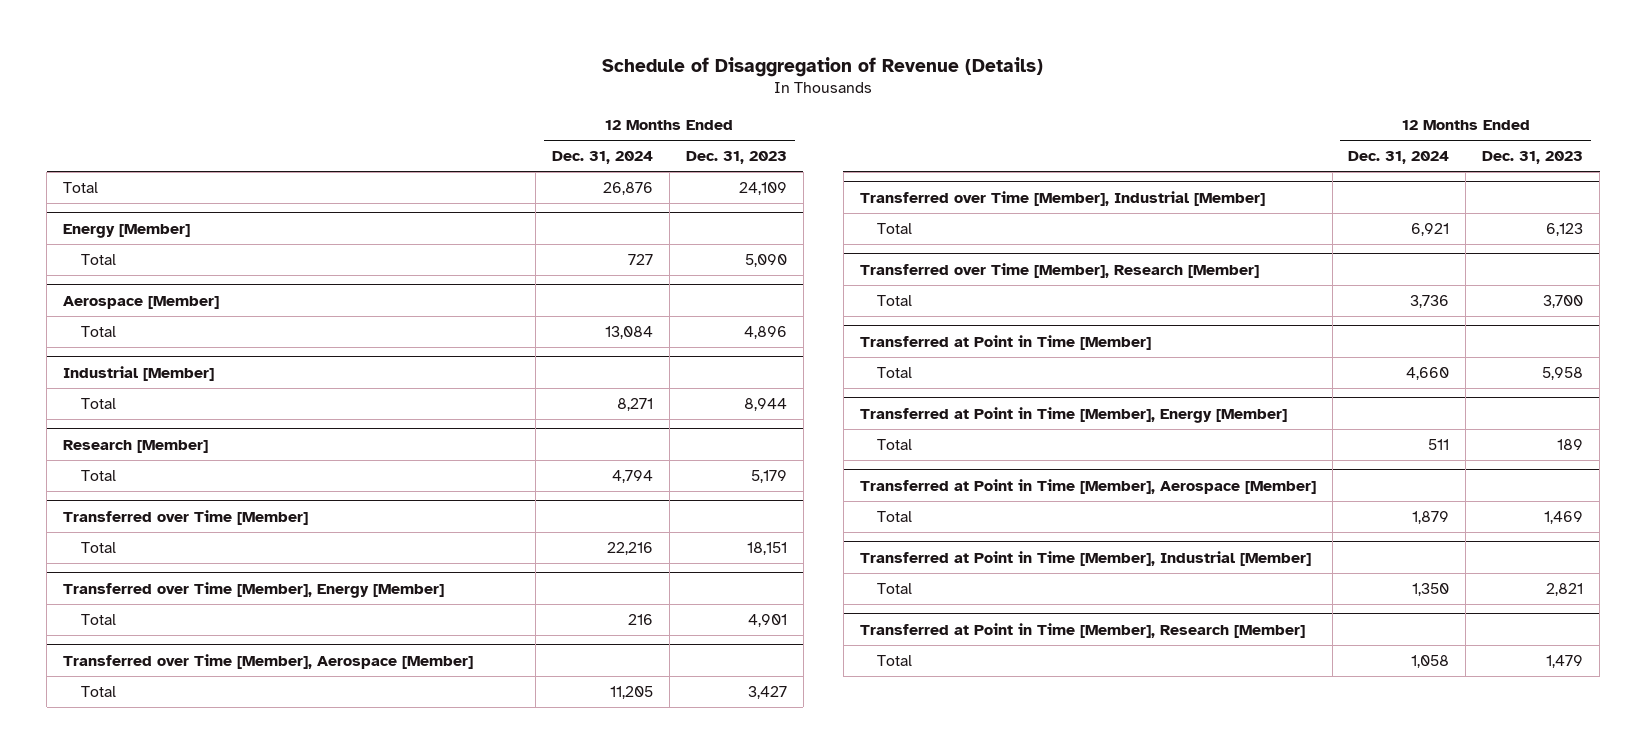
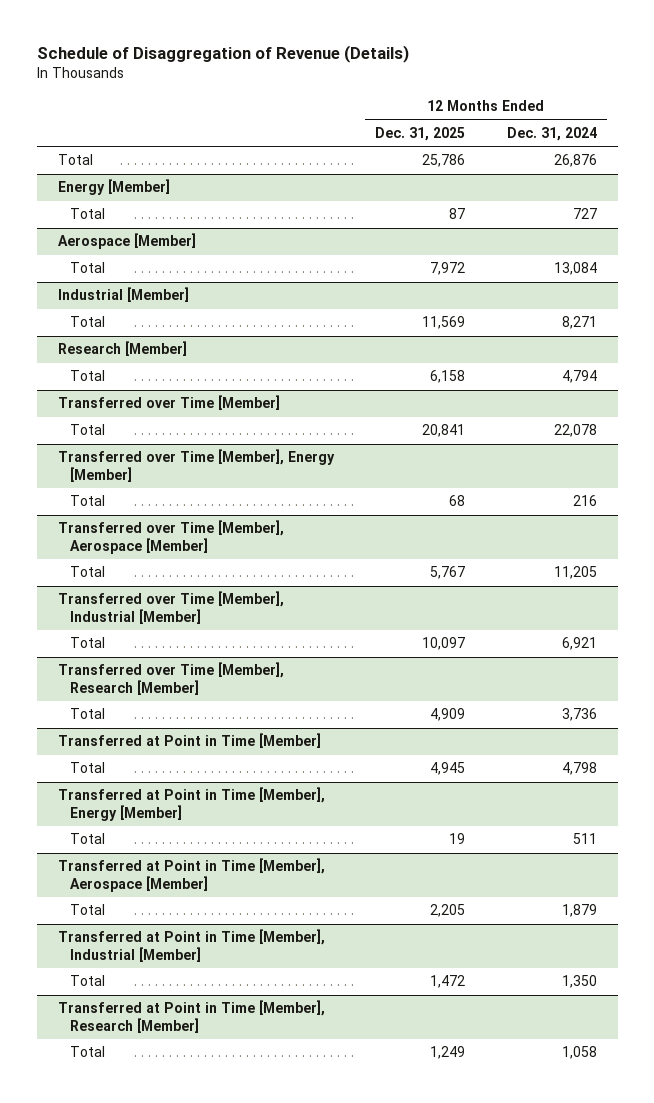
- | 12 Months Ended Dec. 31, 2024 | 12 Months Ended Dec. 31, 2023
+ | 12 Months Ended Dec. 31, 2025 | 12 Months Ended Dec. 31, 2024
@ Transferred over Time [Member]
- Total | 22,216 | 18,151
+ Total | 20,841 | 22,078
@ Transferred at Point in Time [Member]
- Total | 4,660 | 5,958
+ Total | 4,945 | 4,798

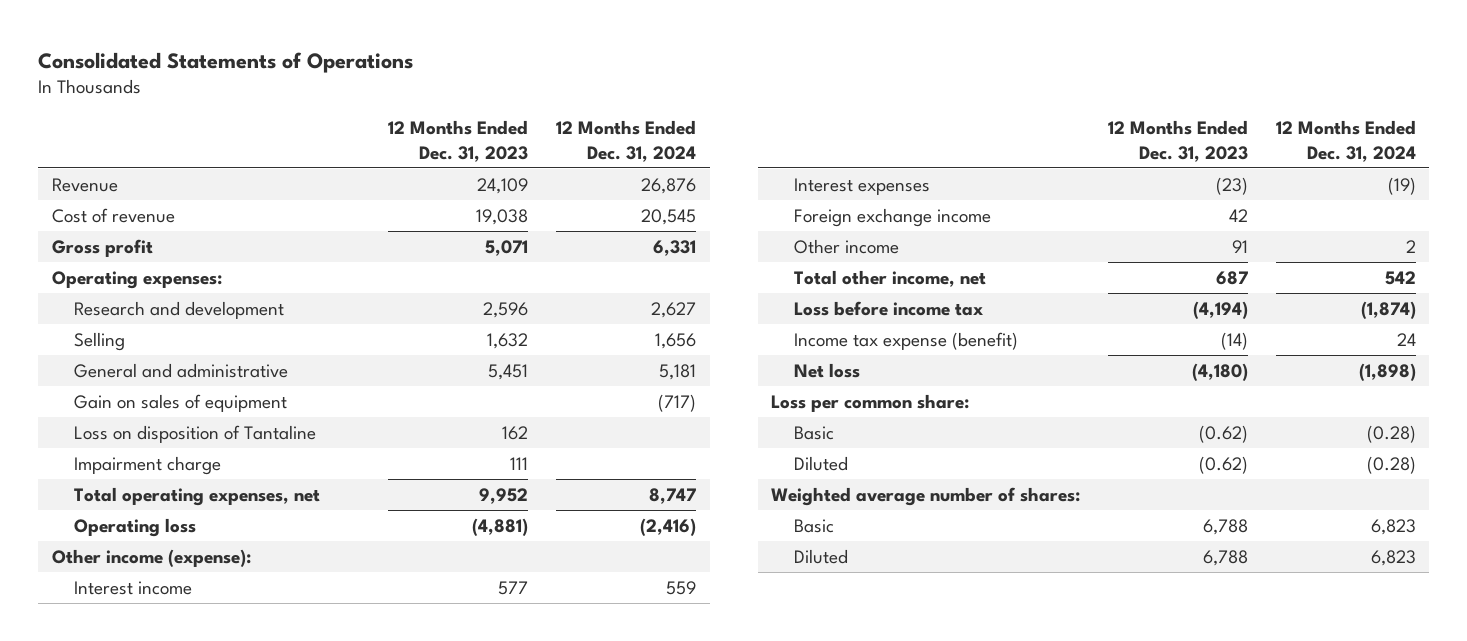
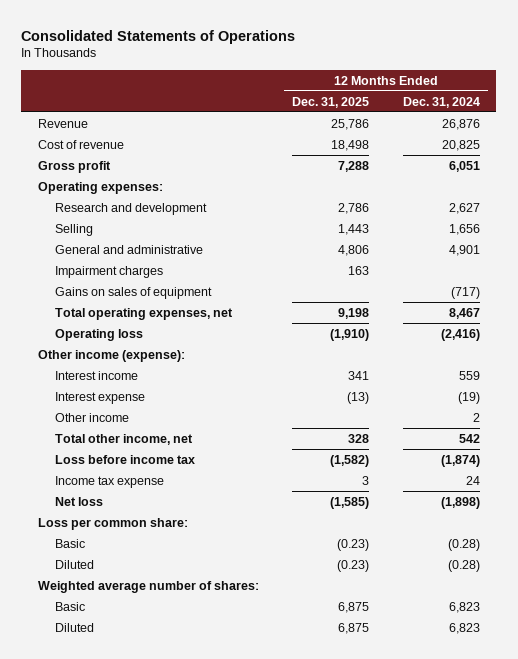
- | 12 Months Ended Dec. 31, 2023 | 12 Months Ended Dec. 31, 2024
+ | 12 Months Ended Dec. 31, 2025 | 12 Months Ended Dec. 31, 2024
- Cost of revenue | 19,038 | 20,545
- Gross profit | 5,071 | 6,331
+ Cost of revenue | 18,498 | 20,825
+ Gross profit | 7,288 | 6,051
- General and administrative | 5,451 | 5,181
- Gain on sales of equipment | | (717)
- Loss on disposition of Tantaline | 162 |
- Impairment charge | 111 |
- Total operating expenses, net | 9,952 | 8,747
+ General and administrative | 4,806 | 4,901
+ Impairment charges | 163 |
+ Gains on sales of equipment | | (717)
+ Total operating expenses, net | 9,198 | 8,467
- Interest expenses | (23) | (19)
- Foreign exchange income | 42 |
+ Interest expense | (13) | (19)
- Income tax expense (benefit) | (14) | 24
+ Income tax expense | 3 | 24

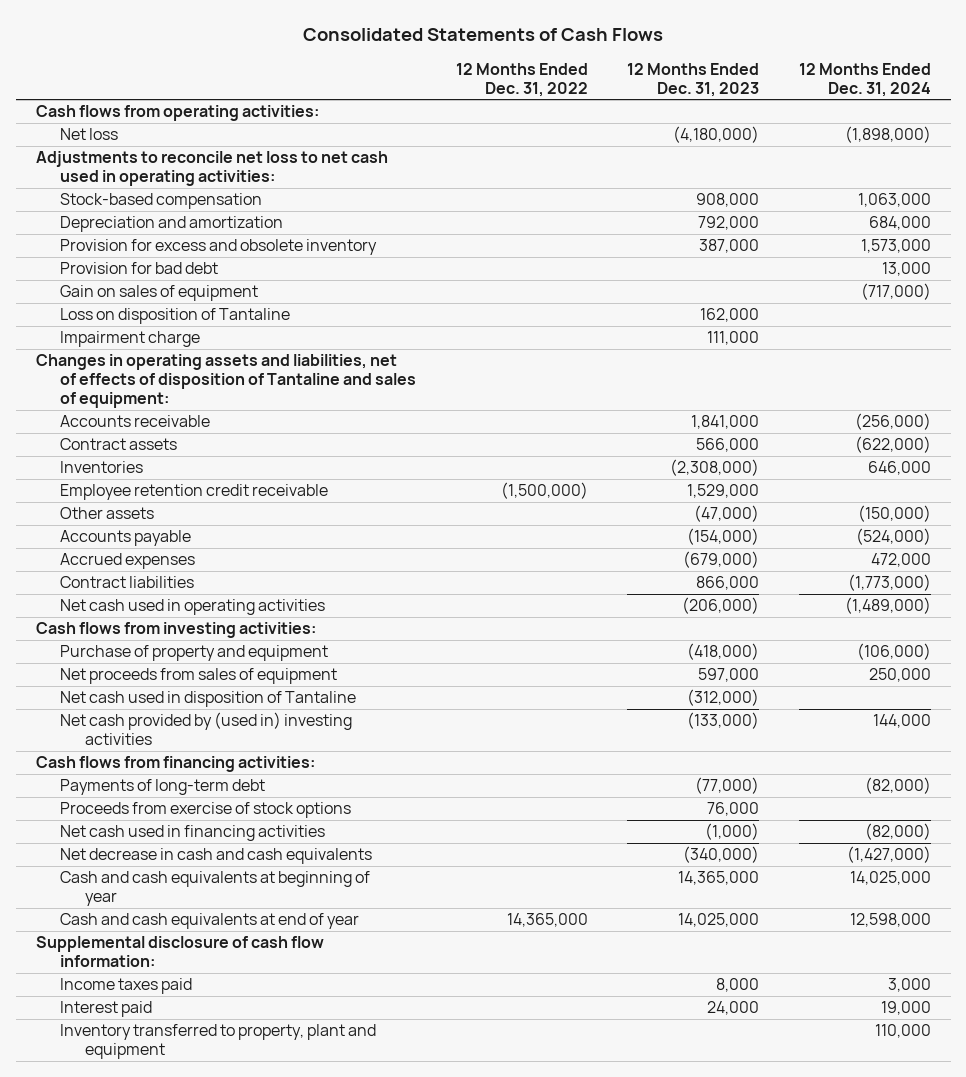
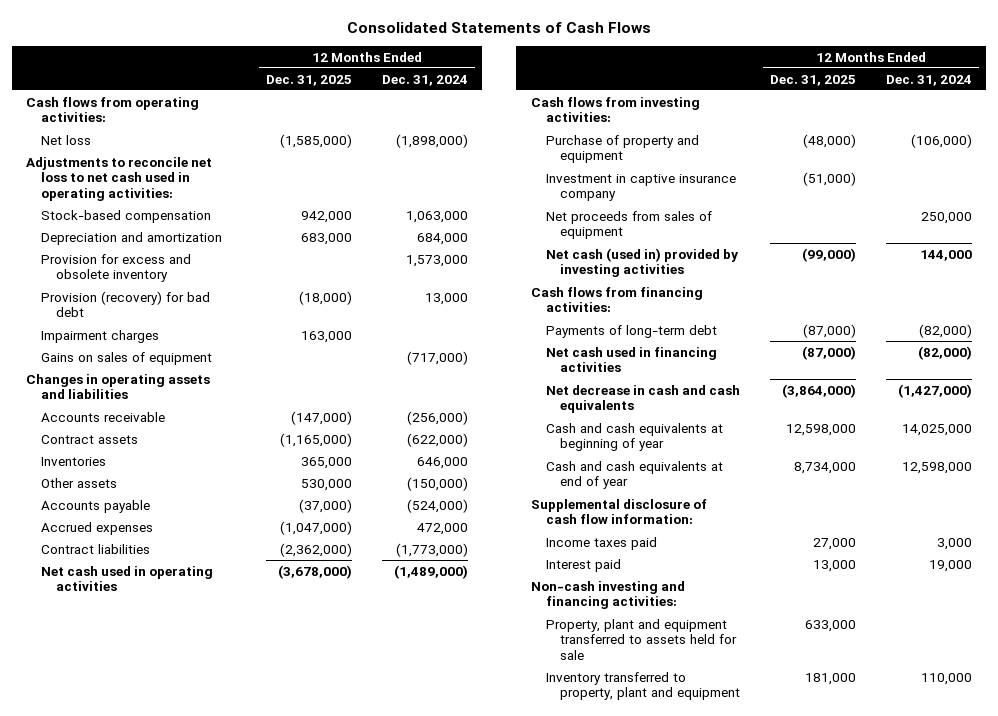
- | 12 Months Ended Dec. 31, 2022 | 12 Months Ended Dec. 31, 2023 | 12 Months Ended Dec. 31, 2024
+ | 12 Months Ended Dec. 31, 2025 | 12 Months Ended Dec. 31, 2024
- Provision for bad debt | | | 13,000
- Gain on sales of equipment | | | (717,000)
- Loss on disposition of Tantaline | | 162,000 |
- Impairment charge | | 111,000 |
- Changes in operating assets and liabilities, net of effects of disposition of Tantaline and sales of equipment:
+ Provision (recovery) for bad debt | (18,000) | 13,000
+ Impairment charges | 163,000 |
+ Gains on sales of equipment | | (717,000)
+ Changes in operating assets and liabilities
- Employee retention credit receivable | (1,500,000) | 1,529,000 |
+ Investment in captive insurance company | (51,000) |
- Net cash used in disposition of Tantaline | | (312,000) |
- Net cash provided by (used in) investing activities | | (133,000) | 144,000
+ Net cash (used in) provided by investing activities | (99,000) | 144,000
- Proceeds from exercise of stock options | | 76,000 |
+ Non-cash investing and financing activities:
+ Property, plant and equipment transferred to assets held for sale | 633,000 |

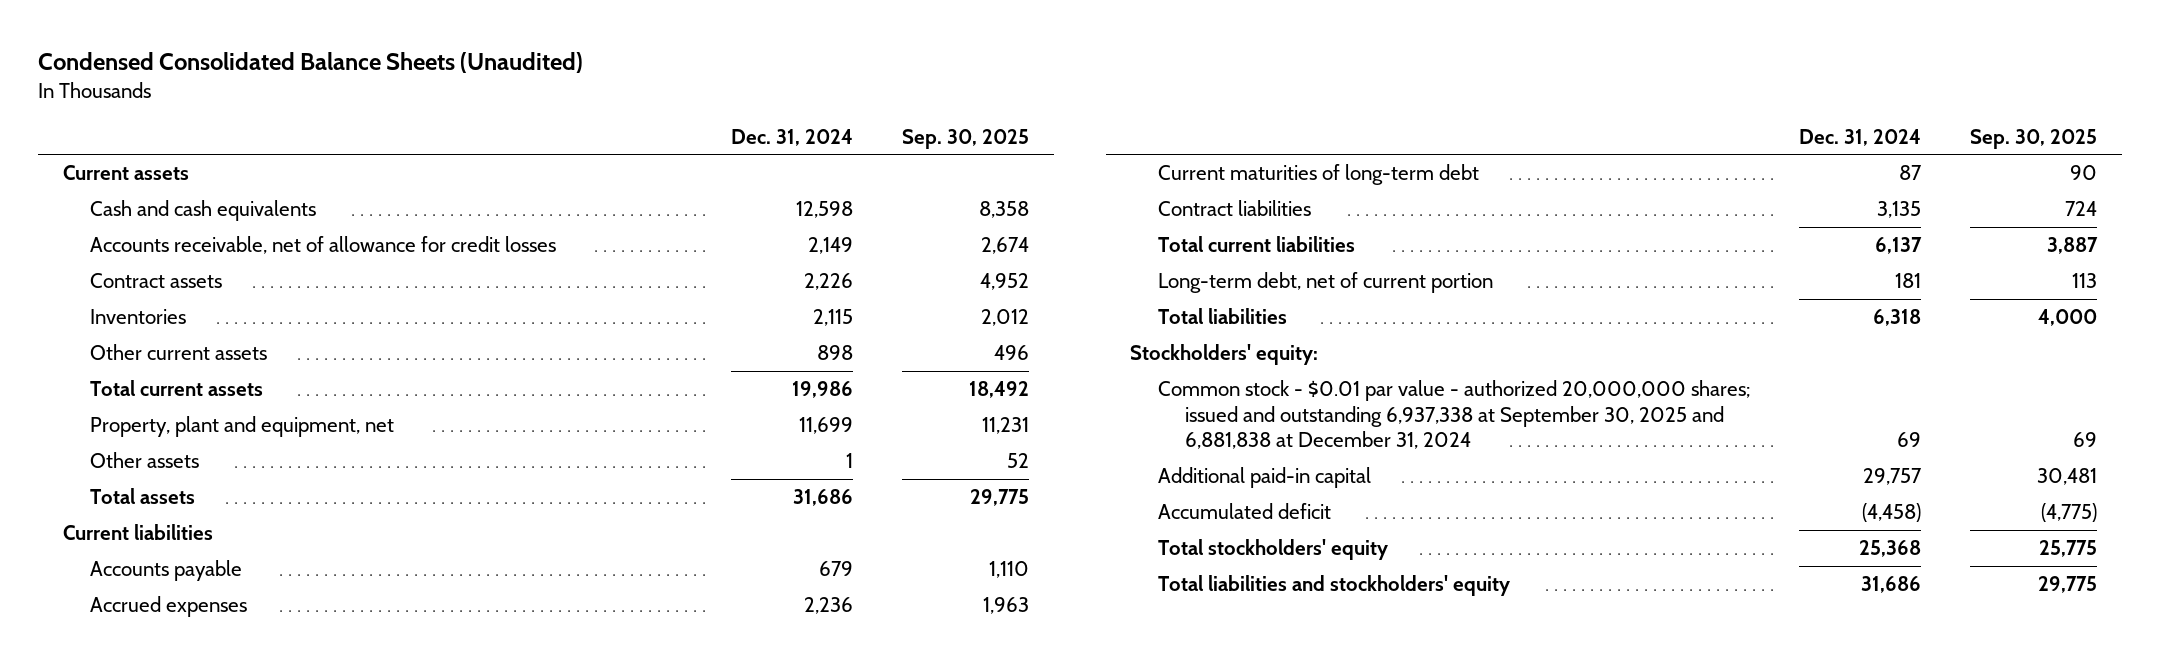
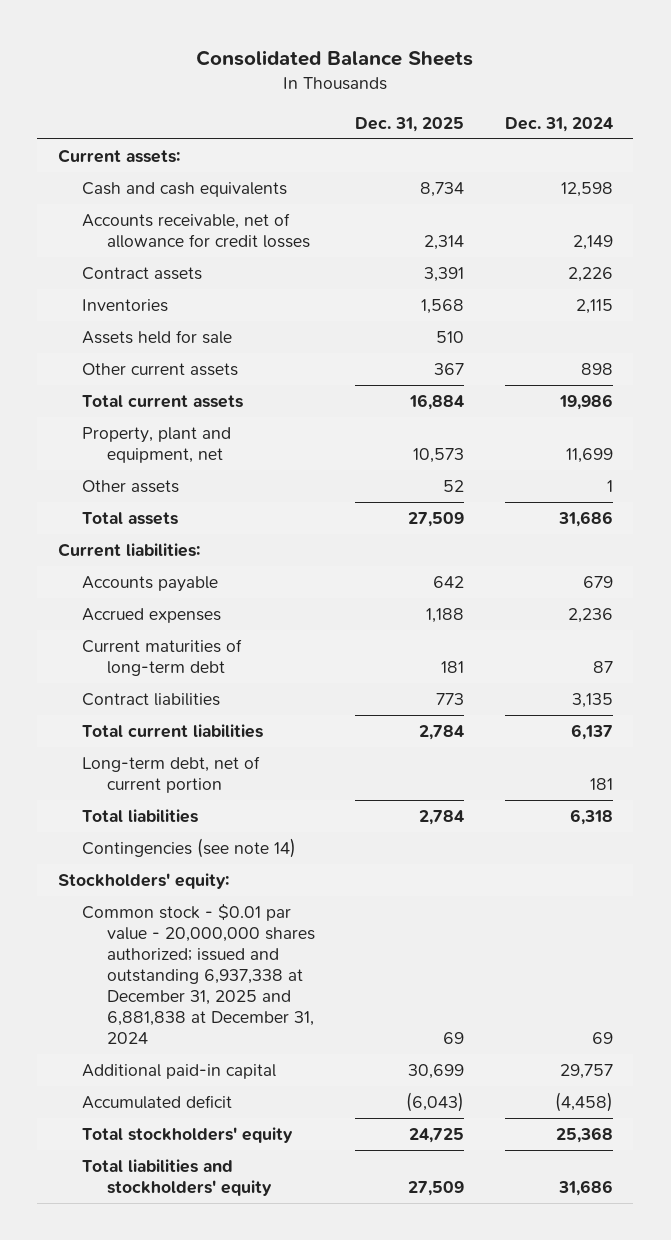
- Condensed Consolidated Balance Sheets (Unaudited)
+ Consolidated Balance Sheets
- | Dec. 31, 2024 | Sep. 30, 2025
+ | Dec. 31, 2025 | Dec. 31, 2024
- Current assets
+ Current assets:
+ Assets held for sale | 510 |
- Current liabilities
+ Current liabilities:
+ Contingencies (see note 14)
- Common stock - $0.01 par value - authorized 20,000,000 shares; issued and outstanding 6,937,338 at September 30, 2025 and 6,881,838 at December 31, 2024 | 69 | 69
+ Common stock - $0.01 par value - 20,000,000 shares authorized; issued and outstanding 6,937,338 at December 31, 2025 and 6,881,838 at December 31, 2024 | 69 | 69

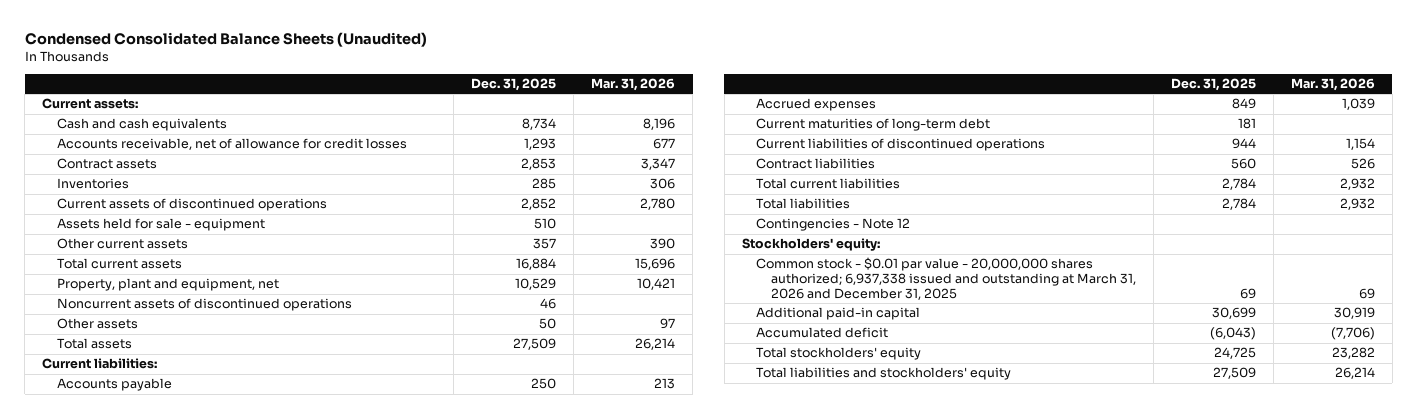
- Consolidated Balance Sheets
+ Condensed Consolidated Balance Sheets (Unaudited)
- | Dec. 31, 2025 | Dec. 31, 2024
+ | Dec. 31, 2025 | Mar. 31, 2026
- Accounts receivable, net of allowance for credit losses | 2,314 | 2,149
- Contract assets | 3,391 | 2,226
- Inventories | 1,568 | 2,115
- Assets held for sale | 510 |
- Other current assets | 367 | 898
+ Accounts receivable, net of allowance for credit losses | 1,293 | 677
+ Contract assets | 2,853 | 3,347
+ Inventories | 285 | 306
+ Current assets of discontinued operations | 2,852 | 2,780
+ Assets held for sale - equipment | 510 |
+ Other current assets | 357 | 390
- Property, plant and equipment, net | 10,573 | 11,699
- Other assets | 52 | 1
+ Property, plant and equipment, net | 10,529 | 10,421
+ Noncurrent assets of discontinued operations | 46 |
+ Other assets | 50 | 97
- Accounts payable | 642 | 679
- Accrued expenses | 1,188 | 2,236
+ Accounts payable | 250 | 213
+ Accrued expenses | 849 | 1,039
- Contract liabilities | 773 | 3,135
+ Current liabilities of discontinued operations | 944 | 1,154
+ Contract liabilities | 560 | 526
- Long-term debt, net of current portion | | 181
- Contingencies (see note 14)
+ Contingencies - Note 12
- Common stock - $0.01 par value - 20,000,000 shares authorized; issued and outstanding 6,937,338 at December 31, 2025 and 6,881,838 at December 31, 2024 | 69 | 69
+ Common stock - $0.01 par value - 20,000,000 shares authorized; 6,937,338 issued and outstanding at March 31, 2026 and December 31, 2025 | 69 | 69

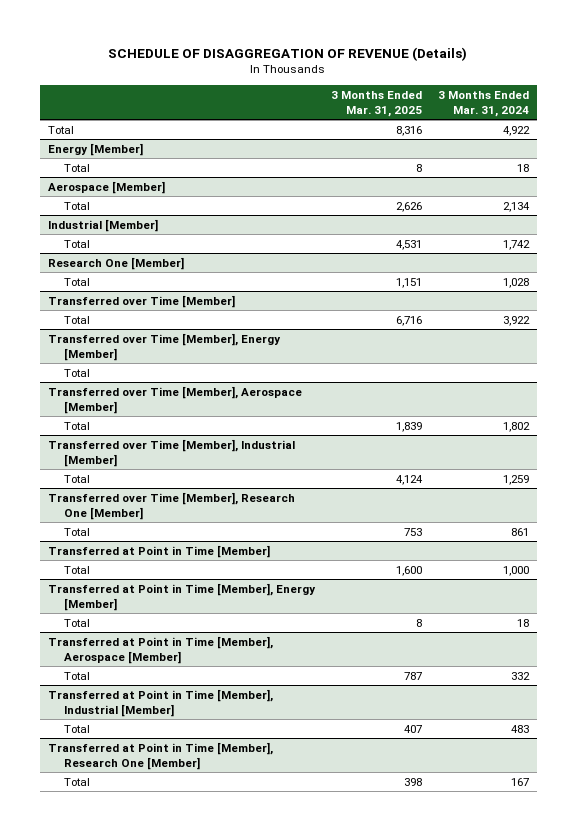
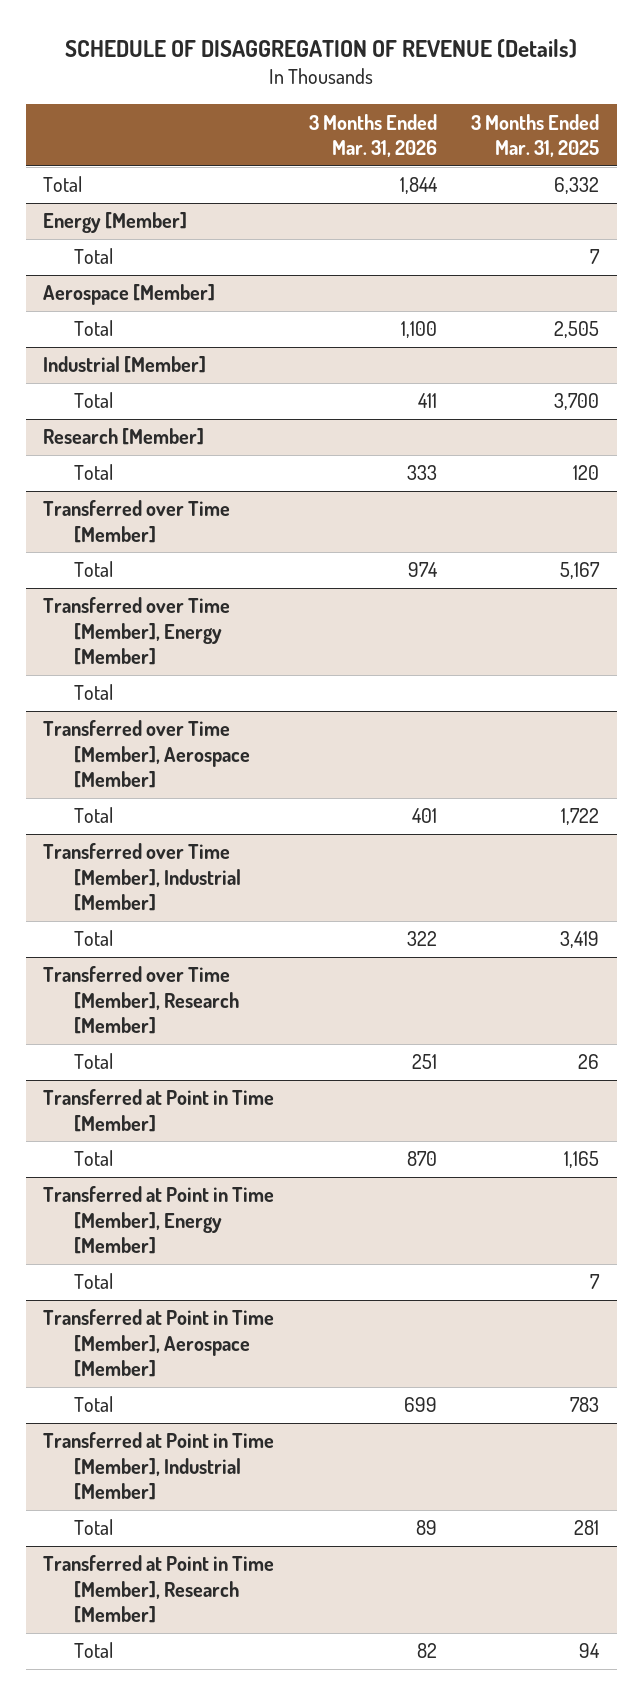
- | 3 Months Ended Mar. 31, 2025 | 3 Months Ended Mar. 31, 2024
+ | 3 Months Ended Mar. 31, 2026 | 3 Months Ended Mar. 31, 2025
- Total | 8,316 | 4,922
+ Total | 1,844 | 6,332
@ Energy [Member]
- Total | 8 | 18
+ Total | | 7
@ Aerospace [Member]
- Total | 2,626 | 2,134
+ Total | 1,100 | 2,505
@ Industrial [Member]
- Total | 4,531 | 1,742
- Research One [Member]
- Total | 1,151 | 1,028
@ Industrial [Member]
+ Total | 411 | 3,700
+ Research [Member]
+ Total | 333 | 120
@ Transferred over Time [Member]
- Total | 6,716 | 3,922
+ Total | 974 | 5,167
@ Transferred over Time [Member], Aerospace [Member]
- Total | 1,839 | 1,802
+ Total | 401 | 1,722
@ Transferred over Time [Member], Industrial [Member]
- Total | 4,124 | 1,259
- Transferred over Time [Member], Research One [Member]
- Total | 753 | 861
@ Transferred over Time [Member], Industrial [Member]
+ Total | 322 | 3,419
+ Transferred over Time [Member], Research [Member]
+ Total | 251 | 26
@ Transferred at Point in Time [Member]
- Total | 1,600 | 1,000
+ Total | 870 | 1,165
@ Transferred at Point in Time [Member], Energy [Member]
- Total | 8 | 18
+ Total | | 7
@ Transferred at Point in Time [Member], Aerospace [Member]
- Total | 787 | 332
+ Total | 699 | 783
@ Transferred at Point in Time [Member], Industrial [Member]
- Total | 407 | 483
- Transferred at Point in Time [Member], Research One [Member]
- Total | 398 | 167
@ Transferred at Point in Time [Member], Industrial [Member]
+ Total | 89 | 281
+ Transferred at Point in Time [Member], Research [Member]
+ Total | 82 | 94

